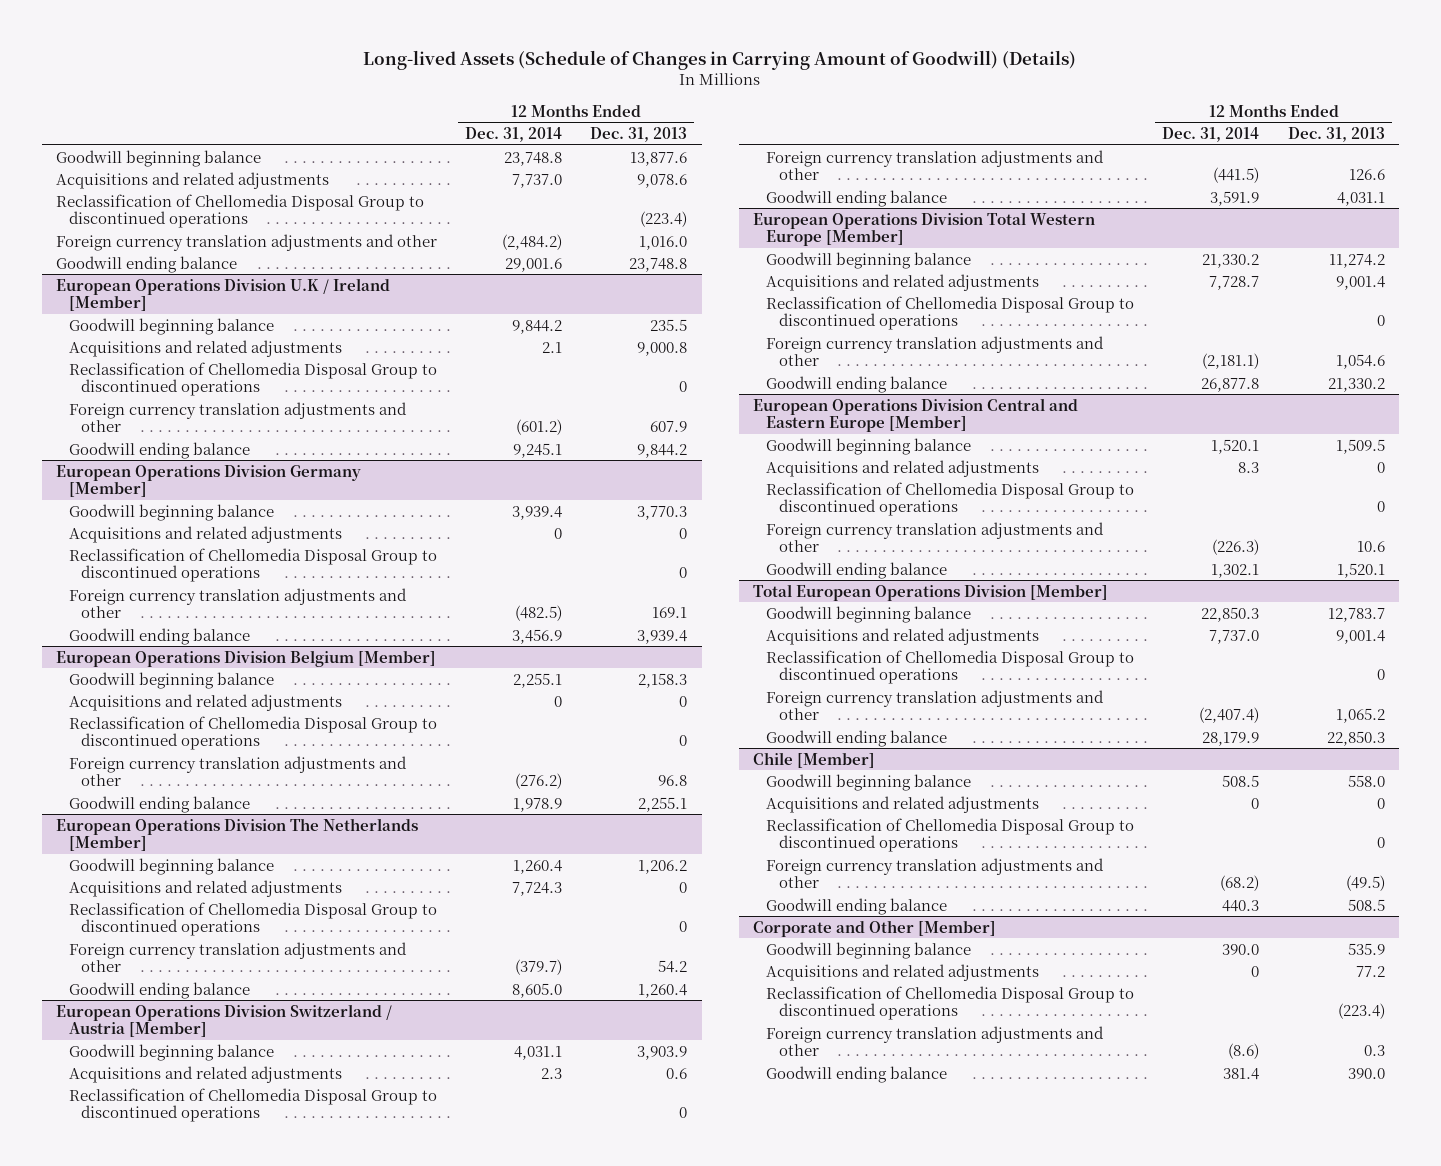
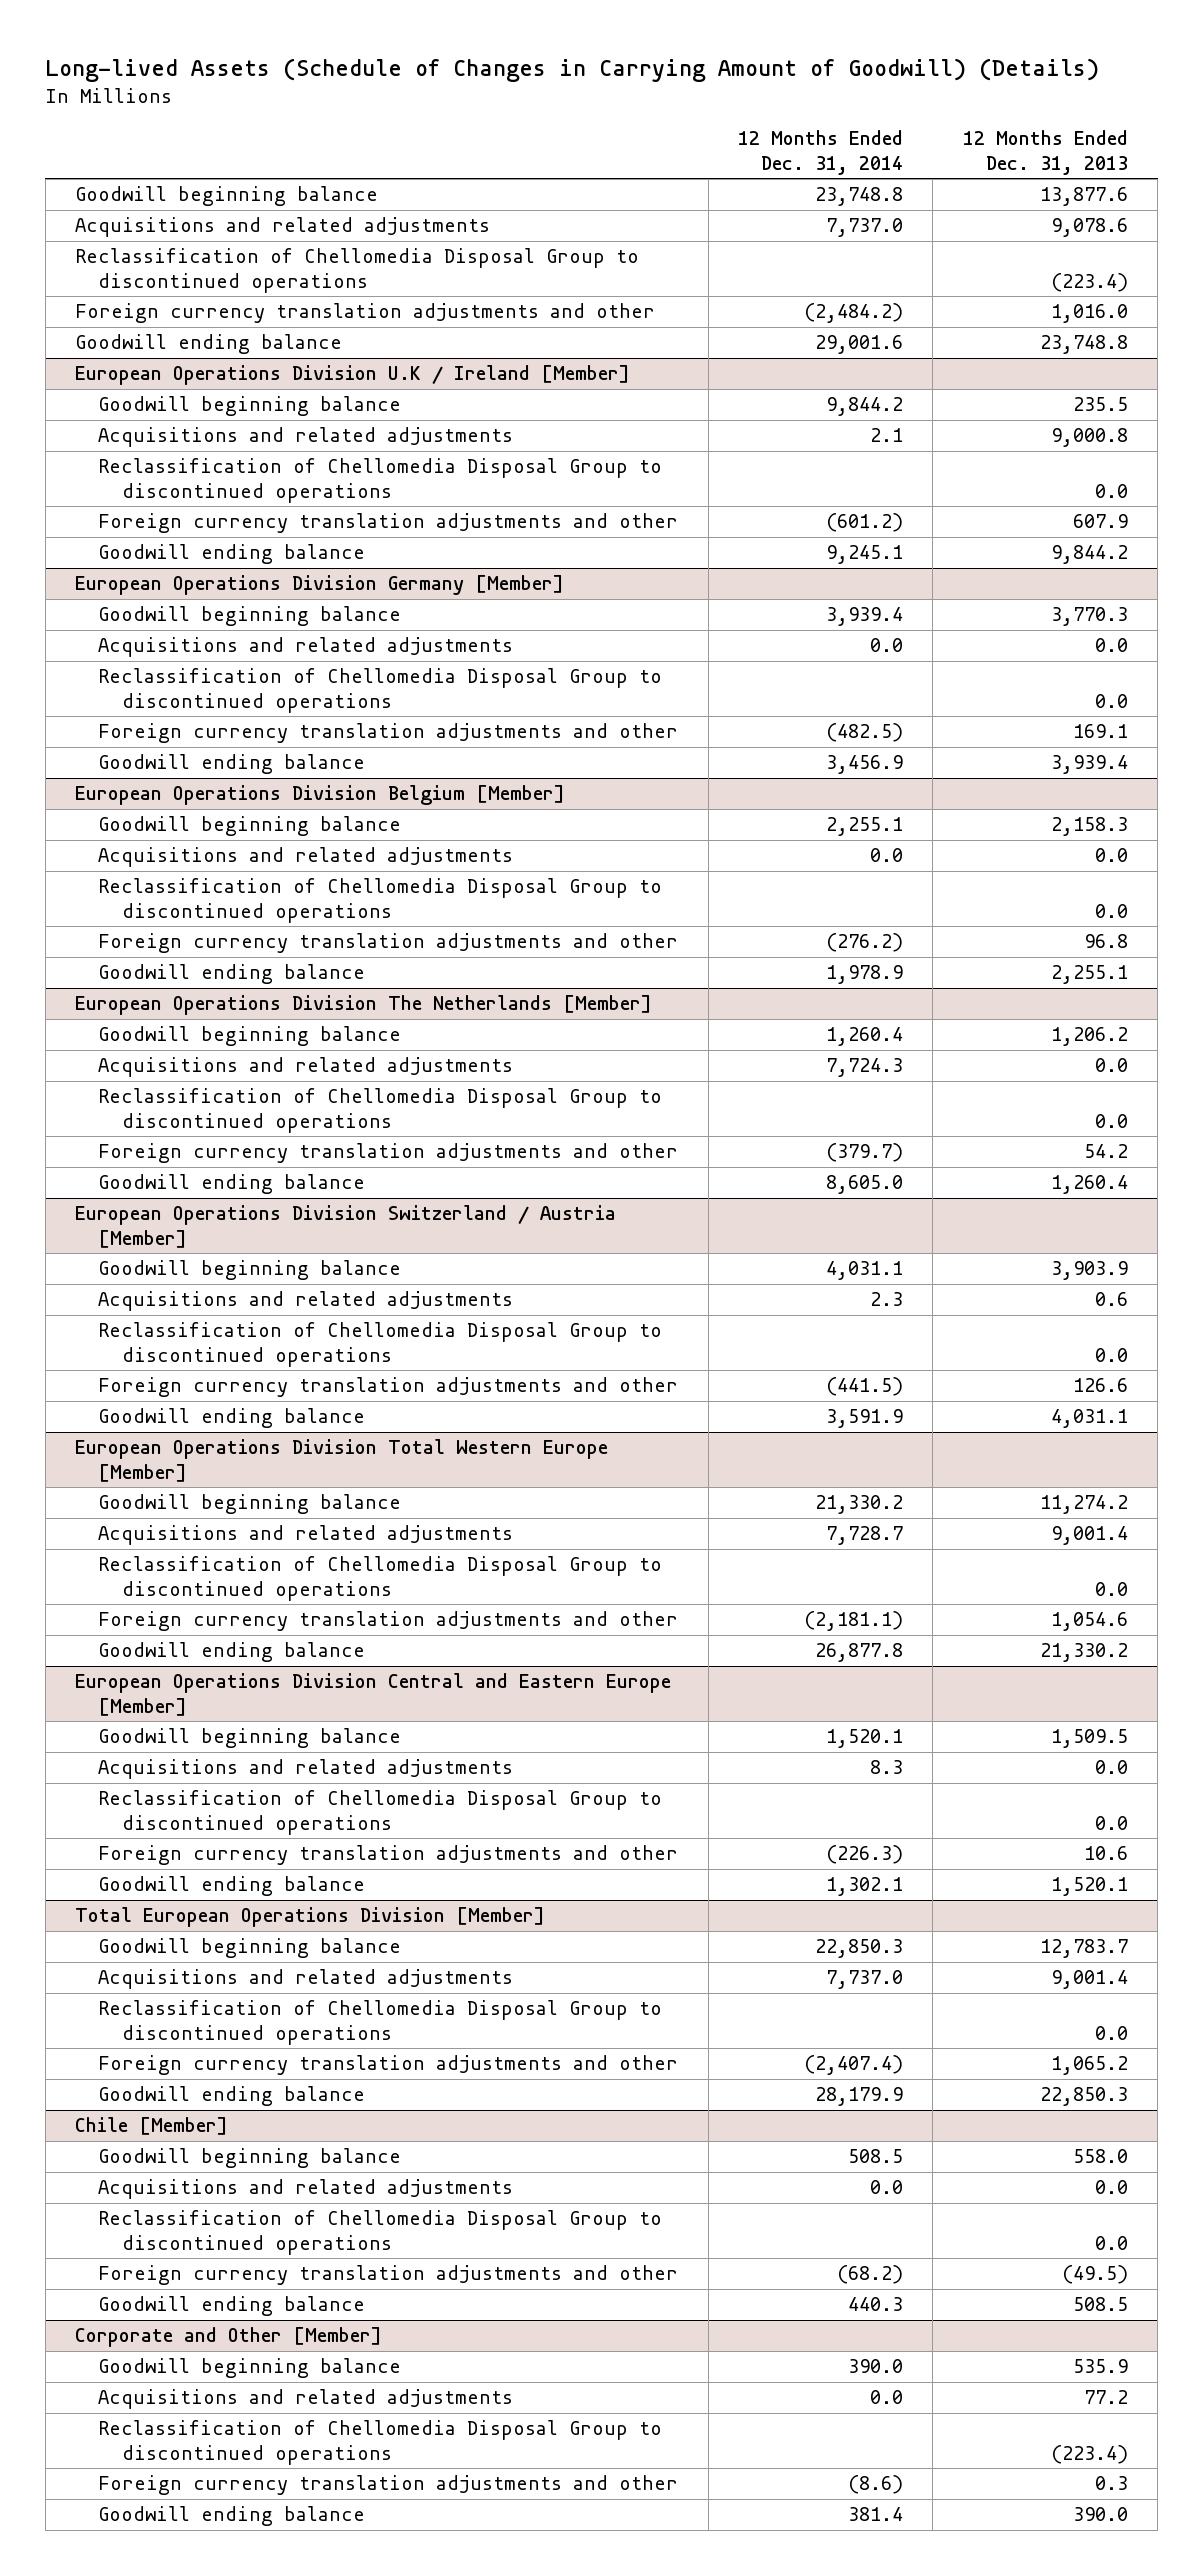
@ European Operations Division U.K / Ireland [Member]
- Reclassification of Chellomedia Disposal Group to discontinued operations | | 0
+ Reclassification of Chellomedia Disposal Group to discontinued operations | | 0.0
@ European Operations Division Germany [Member]
- Acquisitions and related adjustments | 0 | 0
- Reclassification of Chellomedia Disposal Group to discontinued operations | | 0
+ Acquisitions and related adjustments | 0.0 | 0.0
+ Reclassification of Chellomedia Disposal Group to discontinued operations | | 0.0
@ European Operations Division Belgium [Member]
- Acquisitions and related adjustments | 0 | 0
- Reclassification of Chellomedia Disposal Group to discontinued operations | | 0
+ Acquisitions and related adjustments | 0.0 | 0.0
+ Reclassification of Chellomedia Disposal Group to discontinued operations | | 0.0
@ European Operations Division The Netherlands [Member]
- Acquisitions and related adjustments | 7,724.3 | 0
- Reclassification of Chellomedia Disposal Group to discontinued operations | | 0
+ Acquisitions and related adjustments | 7,724.3 | 0.0
+ Reclassification of Chellomedia Disposal Group to discontinued operations | | 0.0
@ European Operations Division Switzerland / Austria [Member]
- Reclassification of Chellomedia Disposal Group to discontinued operations | | 0
+ Reclassification of Chellomedia Disposal Group to discontinued operations | | 0.0
@ European Operations Division Total Western Europe [Member]
- Reclassification of Chellomedia Disposal Group to discontinued operations | | 0
+ Reclassification of Chellomedia Disposal Group to discontinued operations | | 0.0
@ European Operations Division Central and Eastern Europe [Member]
- Acquisitions and related adjustments | 8.3 | 0
- Reclassification of Chellomedia Disposal Group to discontinued operations | | 0
+ Acquisitions and related adjustments | 8.3 | 0.0
+ Reclassification of Chellomedia Disposal Group to discontinued operations | | 0.0
@ Total European Operations Division [Member]
- Reclassification of Chellomedia Disposal Group to discontinued operations | | 0
+ Reclassification of Chellomedia Disposal Group to discontinued operations | | 0.0
@ Chile [Member]
- Acquisitions and related adjustments | 0 | 0
- Reclassification of Chellomedia Disposal Group to discontinued operations | | 0
+ Acquisitions and related adjustments | 0.0 | 0.0
+ Reclassification of Chellomedia Disposal Group to discontinued operations | | 0.0
@ Corporate and Other [Member]
- Acquisitions and related adjustments | 0 | 77.2
+ Acquisitions and related adjustments | 0.0 | 77.2

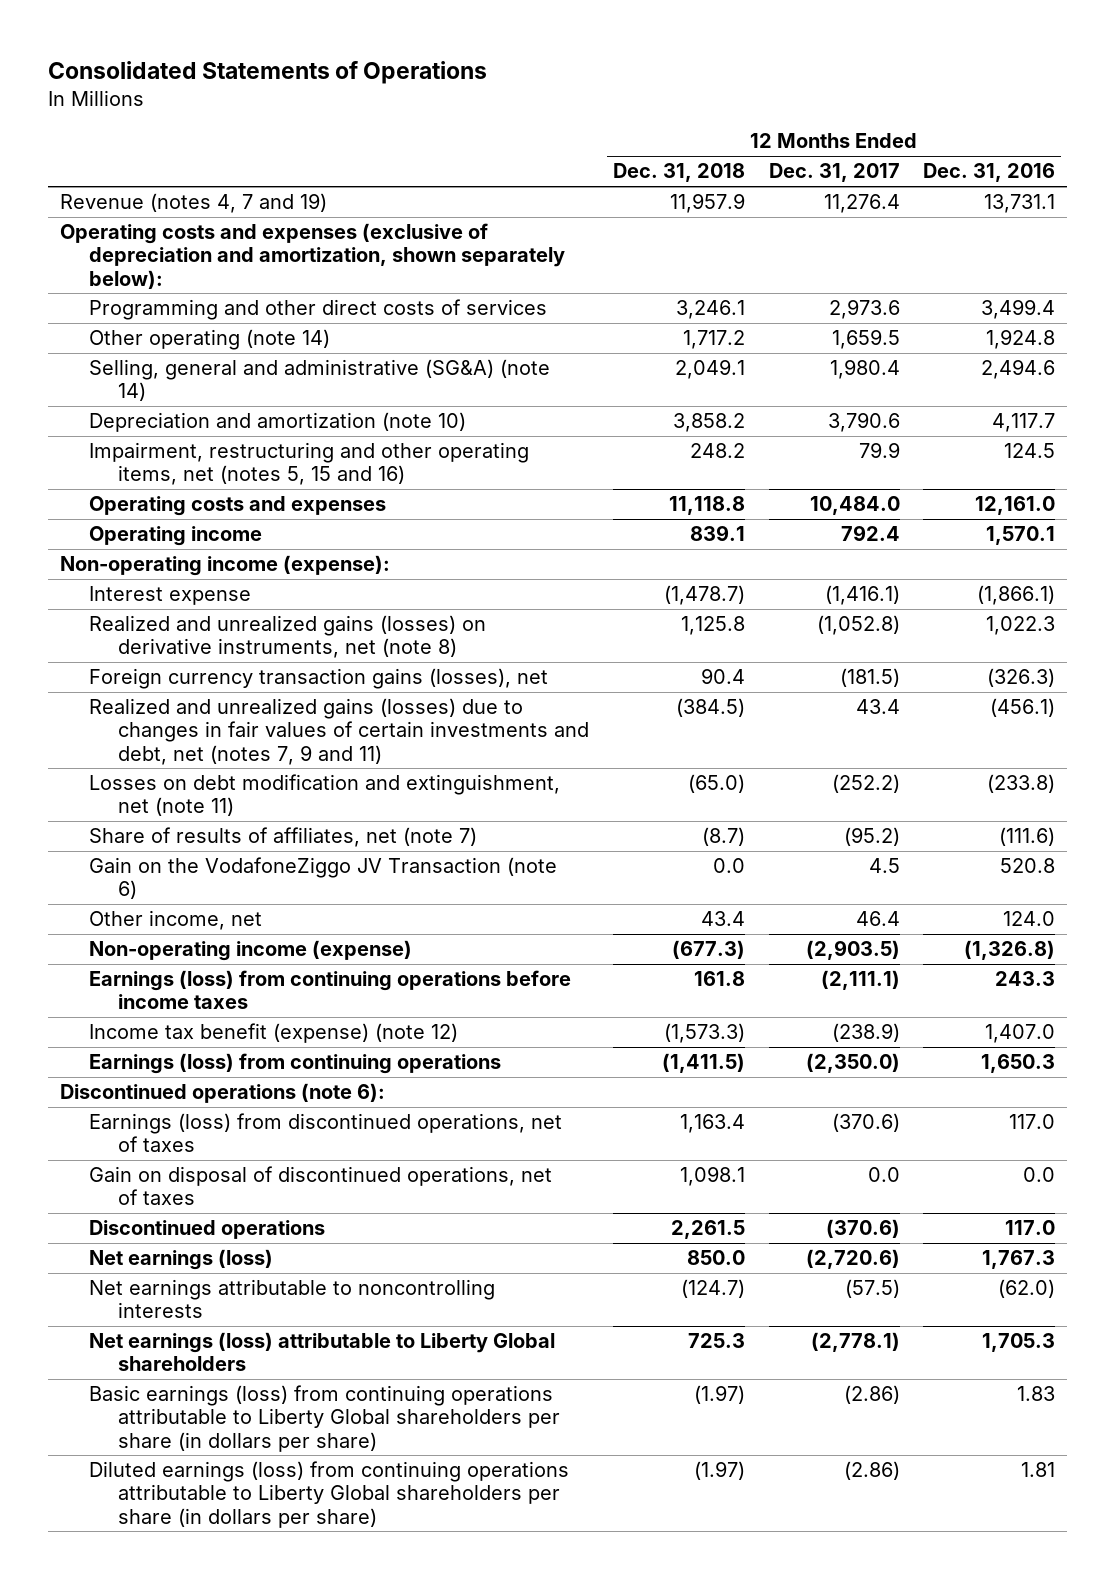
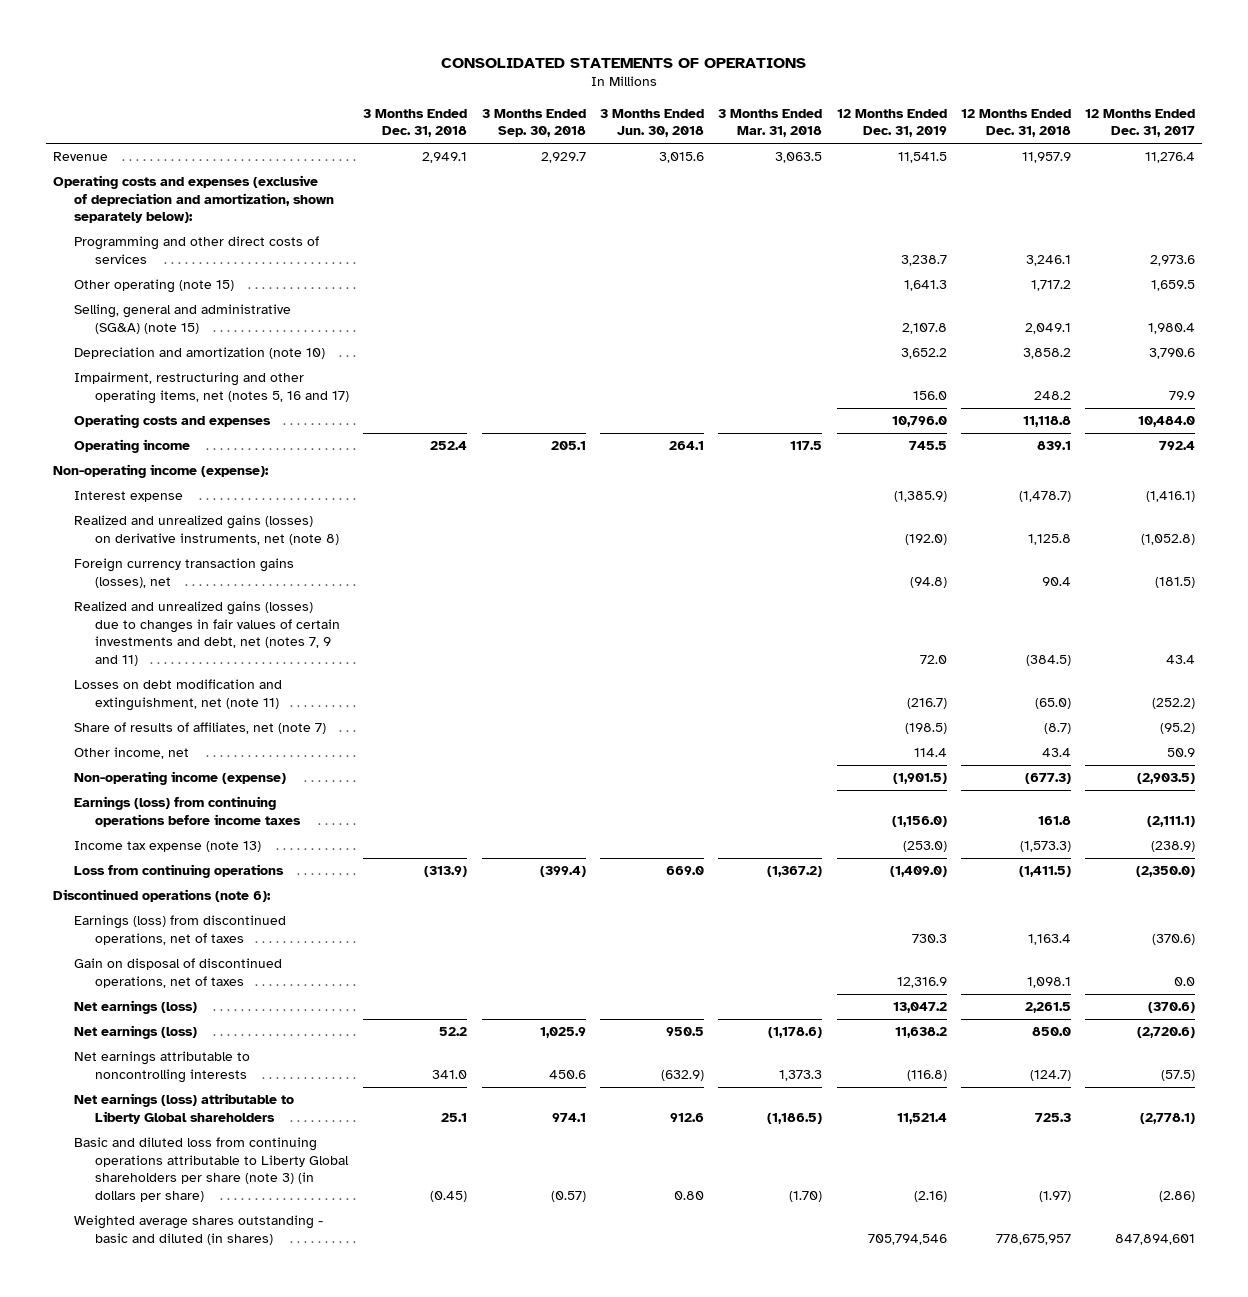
- Consolidated Statements of Operations
+ CONSOLIDATED STATEMENTS OF OPERATIONS
- | 12 Months Ended Dec. 31, 2018 | 12 Months Ended Dec. 31, 2017 | 12 Months Ended Dec. 31, 2016
+ | 3 Months Ended Dec. 31, 2018 | 3 Months Ended Sep. 30, 2018 | 3 Months Ended Jun. 30, 2018 | 3 Months Ended Mar. 31, 2018 | 12 Months Ended Dec. 31, 2019 | 12 Months Ended Dec. 31, 2018 | 12 Months Ended Dec. 31, 2017
- Revenue (notes 4, 7 and 19) | 11,957.9 | 11,276.4 | 13,731.1
+ Revenue | 2,949.1 | 2,929.7 | 3,015.6 | 3,063.5 | 11,541.5 | 11,957.9 | 11,276.4
- Other operating (note 14) | 1,717.2 | 1,659.5 | 1,924.8
- Selling, general and administrative (SG&A) (note 14) | 2,049.1 | 1,980.4 | 2,494.6
+ Other operating (note 15) | | | | | 1,641.3 | 1,717.2 | 1,659.5
+ Selling, general and administrative (SG&A) (note 15) | | | | | 2,107.8 | 2,049.1 | 1,980.4
- Impairment, restructuring and other operating items, net (notes 5, 15 and 16) | 248.2 | 79.9 | 124.5
+ Impairment, restructuring and other operating items, net (notes 5, 16 and 17) | | | | | 156.0 | 248.2 | 79.9
- Gain on the VodafoneZiggo JV Transaction (note 6) | 0.0 | 4.5 | 520.8
- Other income, net | 43.4 | 46.4 | 124.0
+ Other income, net | | | | | 114.4 | 43.4 | 50.9
- Income tax benefit (expense) (note 12) | (1,573.3) | (238.9) | 1,407.0
- Earnings (loss) from continuing operations | (1,411.5) | (2,350.0) | 1,650.3
+ Income tax expense (note 13) | | | | | (253.0) | (1,573.3) | (238.9)
+ Loss from continuing operations | (313.9) | (399.4) | 669.0 | (1,367.2) | (1,409.0) | (1,411.5) | (2,350.0)
- Discontinued operations | 2,261.5 | (370.6) | 117.0
+ Net earnings (loss) | | | | | 13,047.2 | 2,261.5 | (370.6)
- Basic earnings (loss) from continuing operations attributable to Liberty Global shareholders per share (in dollars per share) | (1.97) | (2.86) | 1.83
- Diluted earnings (loss) from continuing operations attributable to Liberty Global shareholders per share (in dollars per share) | (1.97) | (2.86) | 1.81
+ Basic and diluted loss from continuing operations attributable to Liberty Global shareholders per share (note 3) (in dollars per share) | (0.45) | (0.57) | 0.80 | (1.70) | (2.16) | (1.97) | (2.86)
+ Weighted average shares outstanding - basic and diluted (in shares) | | | | | 705,794,546 | 778,675,957 | 847,894,601

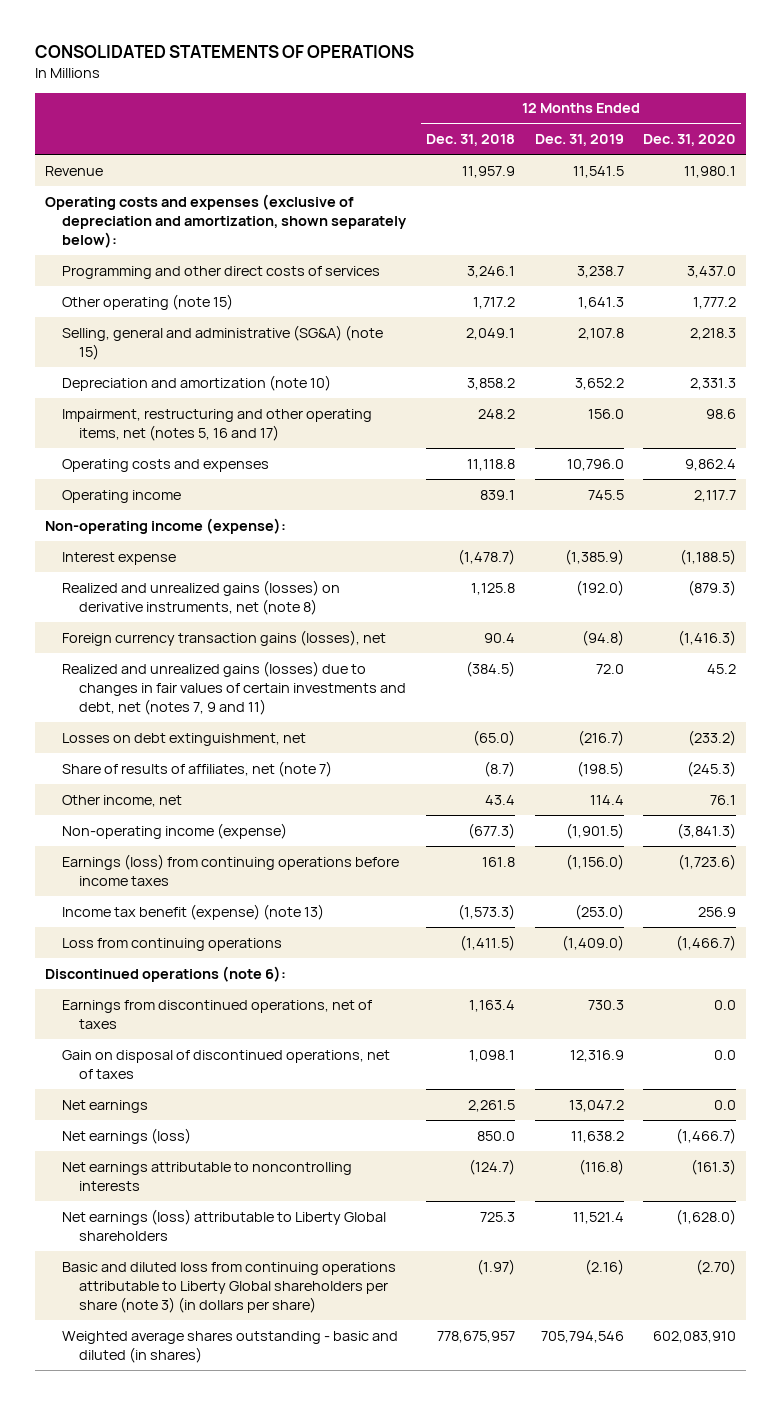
- | 3 Months Ended Dec. 31, 2018 | 3 Months Ended Sep. 30, 2018 | 3 Months Ended Jun. 30, 2018 | 3 Months Ended Mar. 31, 2018 | 12 Months Ended Dec. 31, 2019 | 12 Months Ended Dec. 31, 2018 | 12 Months Ended Dec. 31, 2017
+ | 12 Months Ended Dec. 31, 2018 | 12 Months Ended Dec. 31, 2019 | 12 Months Ended Dec. 31, 2020
- Losses on debt modification and extinguishment, net (note 11) | | | | | (216.7) | (65.0) | (252.2)
+ Losses on debt extinguishment, net | (65.0) | (216.7) | (233.2)
- Income tax expense (note 13) | | | | | (253.0) | (1,573.3) | (238.9)
+ Income tax benefit (expense) (note 13) | (1,573.3) | (253.0) | 256.9
- Earnings (loss) from discontinued operations, net of taxes | | | | | 730.3 | 1,163.4 | (370.6)
+ Earnings from discontinued operations, net of taxes | 1,163.4 | 730.3 | 0.0
- Net earnings (loss) | | | | | 13,047.2 | 2,261.5 | (370.6)
+ Net earnings | 2,261.5 | 13,047.2 | 0.0

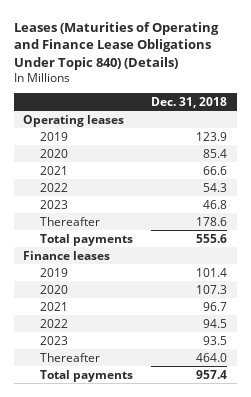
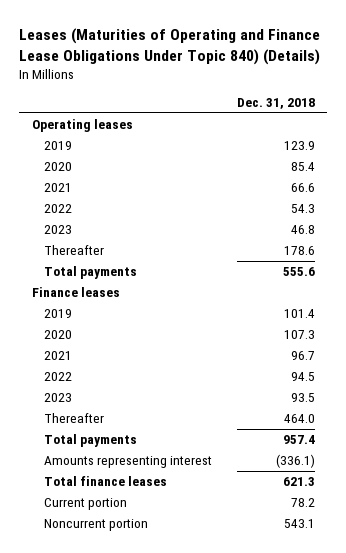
+ Amounts representing interest | (336.1)
+ Total finance leases | 621.3
+ Current portion | 78.2
+ Noncurrent portion | 543.1

